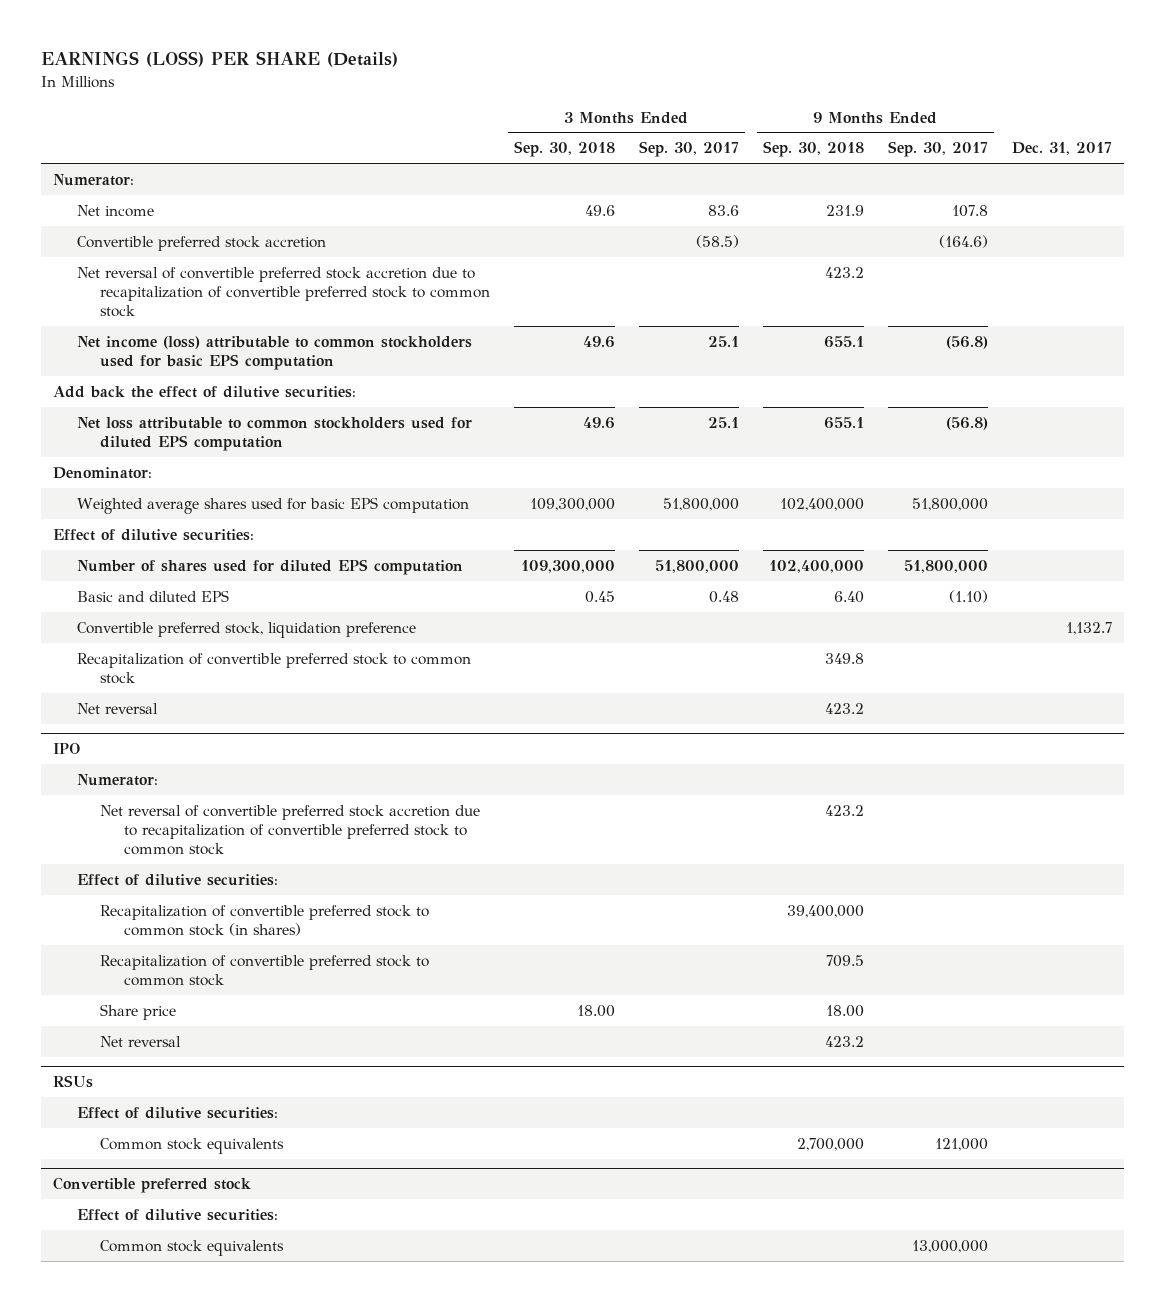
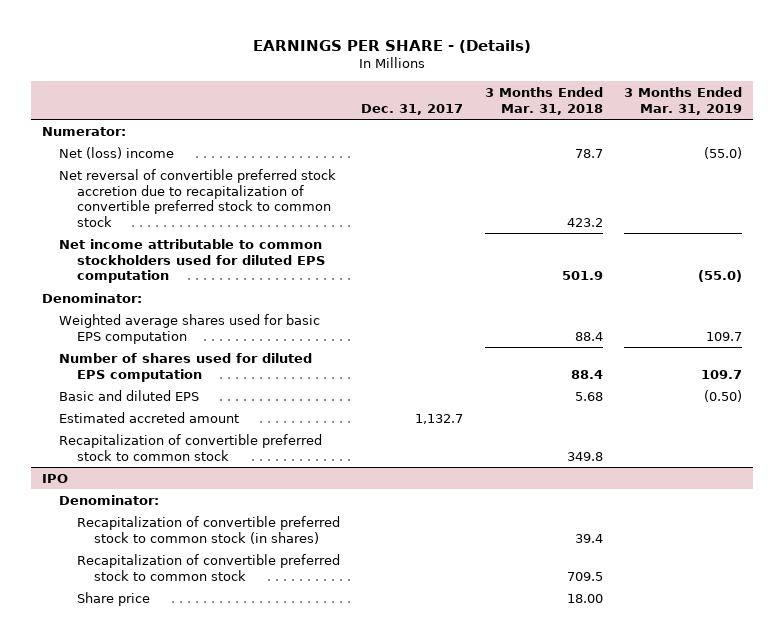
- EARNINGS (LOSS) PER SHARE (Details)
+ EARNINGS PER SHARE - (Details)
- | 3 Months Ended Sep. 30, 2018 | 3 Months Ended Sep. 30, 2017 | 9 Months Ended Sep. 30, 2018 | 9 Months Ended Sep. 30, 2017 | Dec. 31, 2017
+ | Dec. 31, 2017 | 3 Months Ended Mar. 31, 2018 | 3 Months Ended Mar. 31, 2019
- Net income | 49.6 | 83.6 | 231.9 | 107.8 |
- Convertible preferred stock accretion | | (58.5) | | (164.6) |
+ Net (loss) income | | 78.7 | (55.0)
- Net income (loss) attributable to common stockholders used for basic EPS computation | 49.6 | 25.1 | 655.1 | (56.8) |
- Add back the effect of dilutive securities:
- Net loss attributable to common stockholders used for diluted EPS computation | 49.6 | 25.1 | 655.1 | (56.8) |
+ Net income attributable to common stockholders used for diluted EPS computation | | 501.9 | (55.0)
- Effect of dilutive securities:
- Convertible preferred stock, liquidation preference | | | | | 1,132.7
+ Estimated accreted amount | 1,132.7 | |
- Net reversal | | | 423.2 | |
@ IPO
- Numerator:
- Net reversal of convertible preferred stock accretion due to recapitalization of convertible preferred stock to common stock | | | 423.2 | |
- Effect of dilutive securities:
+ Denominator:
- Net reversal | | | 423.2 | |
- RSUs
- Effect of dilutive securities:
- Common stock equivalents | | | 2,700,000 | 121,000 |
- Convertible preferred stock
- Effect of dilutive securities:
- Common stock equivalents | | | | 13,000,000 |

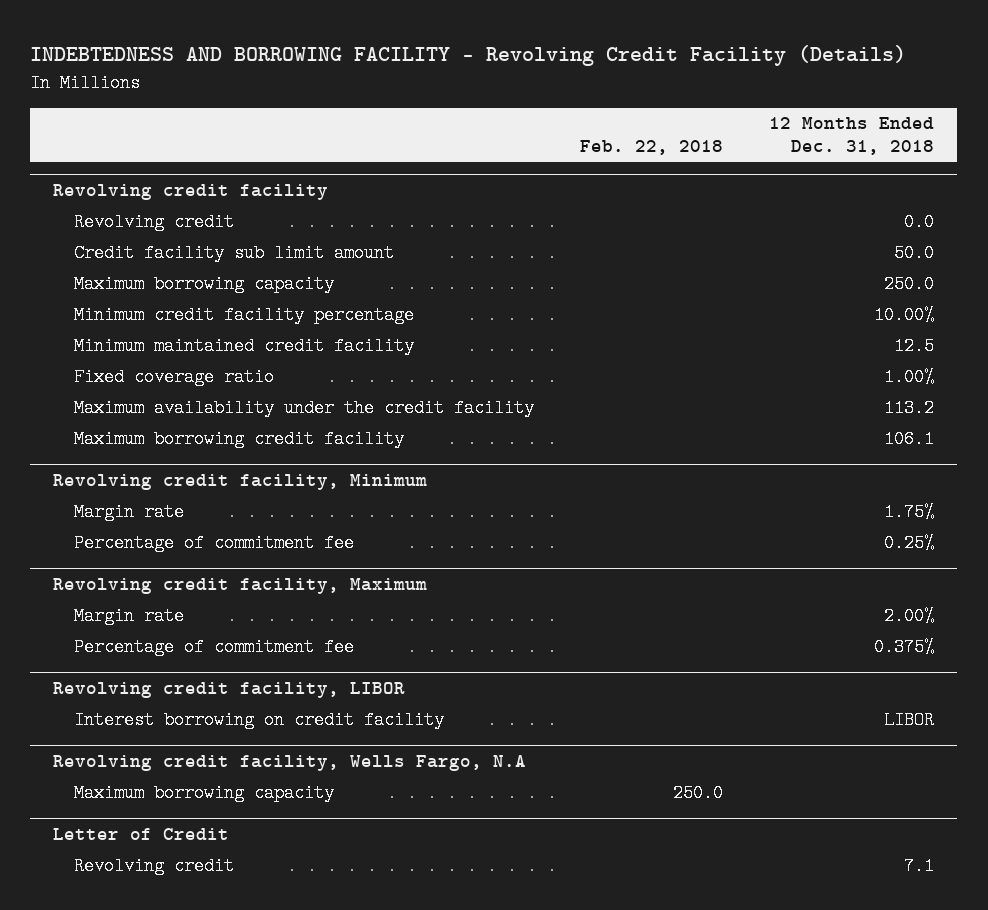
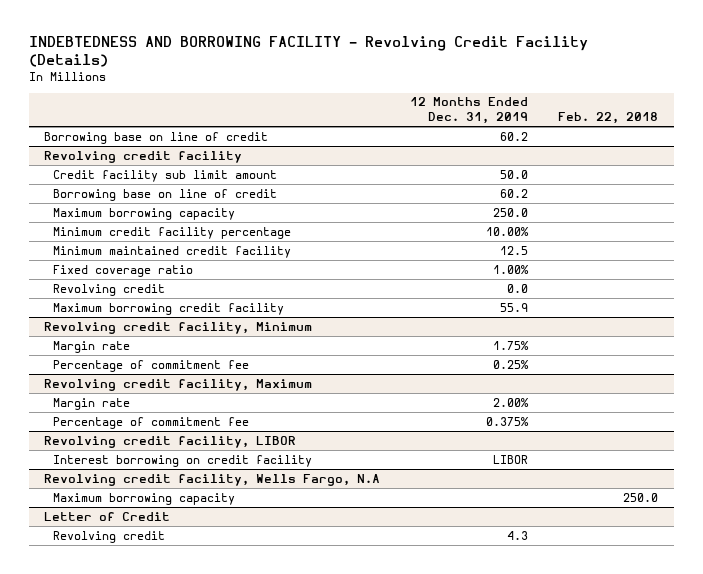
- | Feb. 22, 2018 | 12 Months Ended Dec. 31, 2018
+ | 12 Months Ended Dec. 31, 2019 | Feb. 22, 2018
+ Borrowing base on line of credit | 60.2 |
@ Revolving credit facility
+ Borrowing base on line of credit | 60.2 |
- Maximum availability under the credit facility | | 113.2
moved down: Revolving credit | 0.0 |

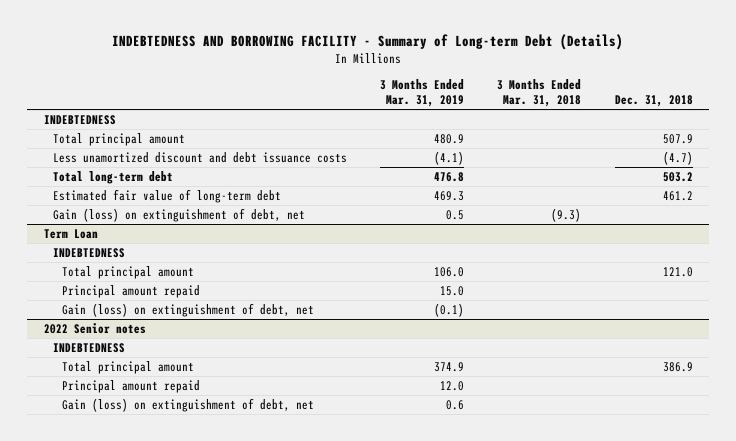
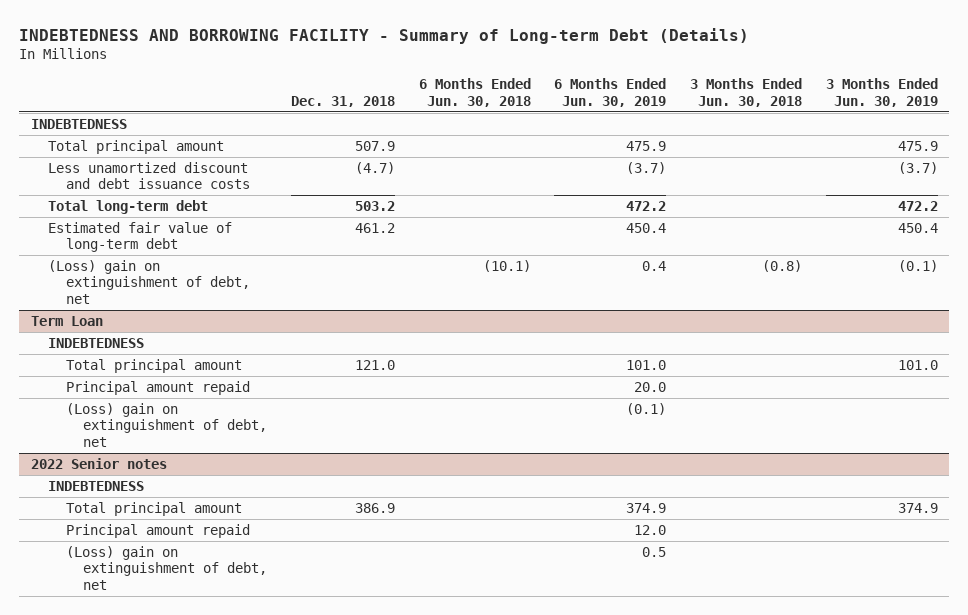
- | 3 Months Ended Mar. 31, 2019 | 3 Months Ended Mar. 31, 2018 | Dec. 31, 2018
+ | Dec. 31, 2018 | 6 Months Ended Jun. 30, 2018 | 6 Months Ended Jun. 30, 2019 | 3 Months Ended Jun. 30, 2018 | 3 Months Ended Jun. 30, 2019
- Gain (loss) on extinguishment of debt, net | 0.5 | (9.3) |
+ (Loss) gain on extinguishment of debt, net | | (10.1) | 0.4 | (0.8) | (0.1)
@ Term Loan
- Gain (loss) on extinguishment of debt, net | (0.1) | |
+ (Loss) gain on extinguishment of debt, net | | | (0.1) | |
@ 2022 Senior notes
- Gain (loss) on extinguishment of debt, net | 0.6 | |
+ (Loss) gain on extinguishment of debt, net | | | 0.5 | |

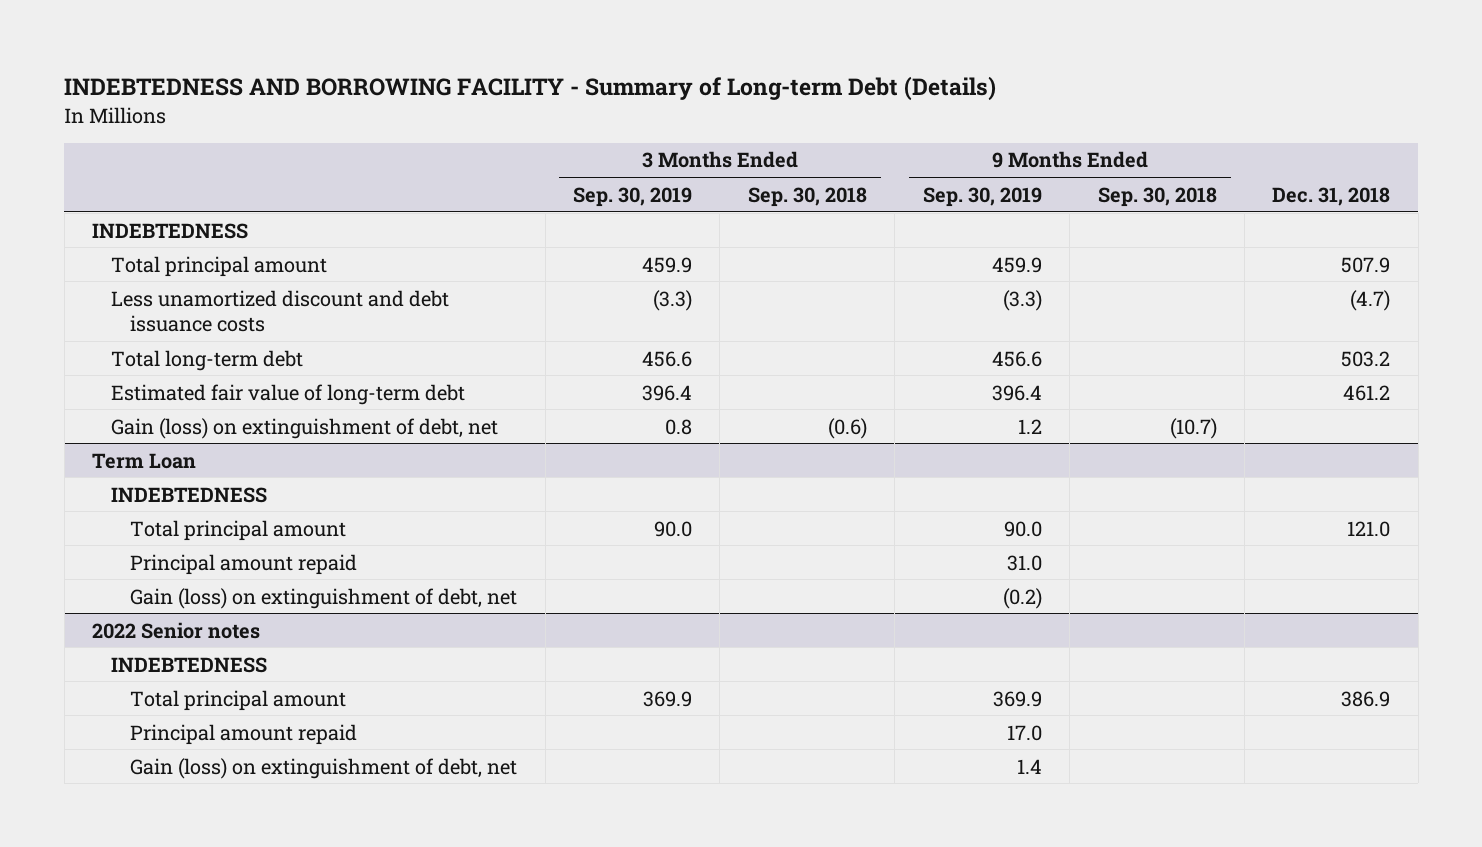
- | Dec. 31, 2018 | 6 Months Ended Jun. 30, 2018 | 6 Months Ended Jun. 30, 2019 | 3 Months Ended Jun. 30, 2018 | 3 Months Ended Jun. 30, 2019
+ | 3 Months Ended Sep. 30, 2019 | 3 Months Ended Sep. 30, 2018 | 9 Months Ended Sep. 30, 2019 | 9 Months Ended Sep. 30, 2018 | Dec. 31, 2018
- (Loss) gain on extinguishment of debt, net | | (10.1) | 0.4 | (0.8) | (0.1)
+ Gain (loss) on extinguishment of debt, net | 0.8 | (0.6) | 1.2 | (10.7) |
@ Term Loan
- (Loss) gain on extinguishment of debt, net | | | (0.1) | |
+ Gain (loss) on extinguishment of debt, net | | | (0.2) | |
@ 2022 Senior notes
- (Loss) gain on extinguishment of debt, net | | | 0.5 | |
+ Gain (loss) on extinguishment of debt, net | | | 1.4 | |

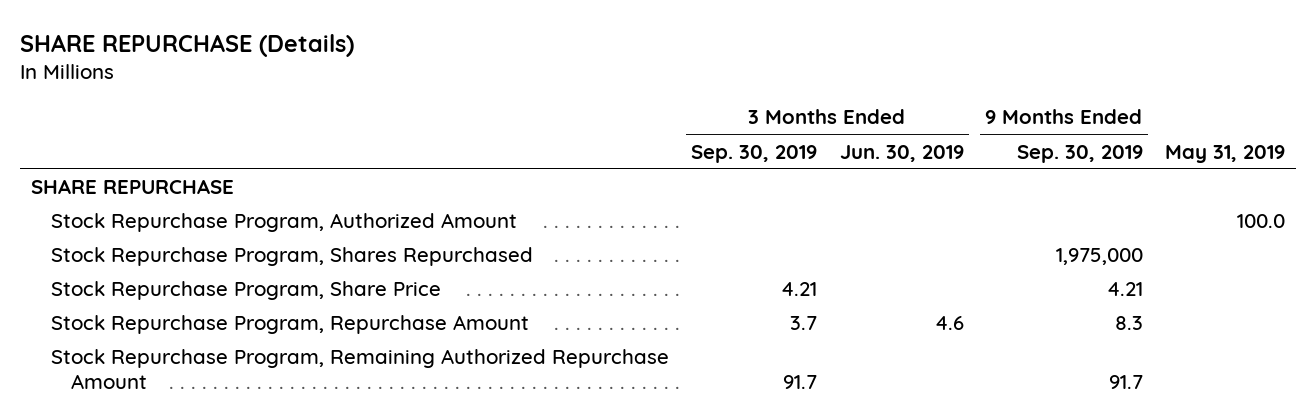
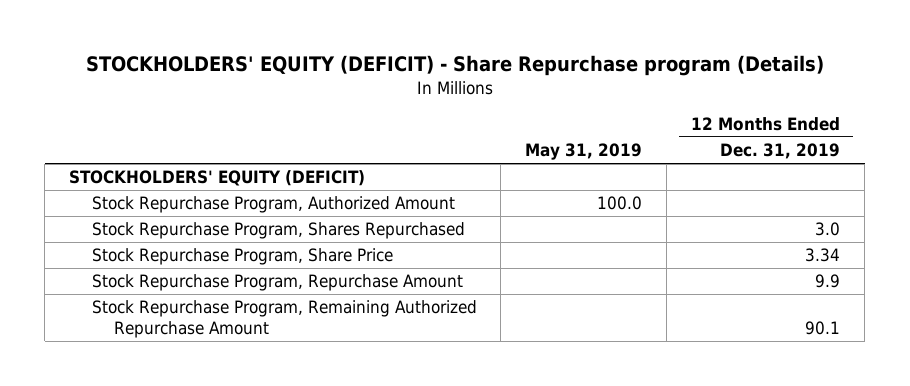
- SHARE REPURCHASE (Details)
+ STOCKHOLDERS' EQUITY (DEFICIT) - Share Repurchase program (Details)
- | 3 Months Ended Sep. 30, 2019 | 3 Months Ended Jun. 30, 2019 | 9 Months Ended Sep. 30, 2019 | May 31, 2019
+ | May 31, 2019 | 12 Months Ended Dec. 31, 2019
- SHARE REPURCHASE
+ STOCKHOLDERS' EQUITY (DEFICIT)

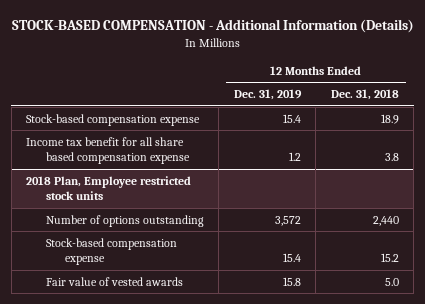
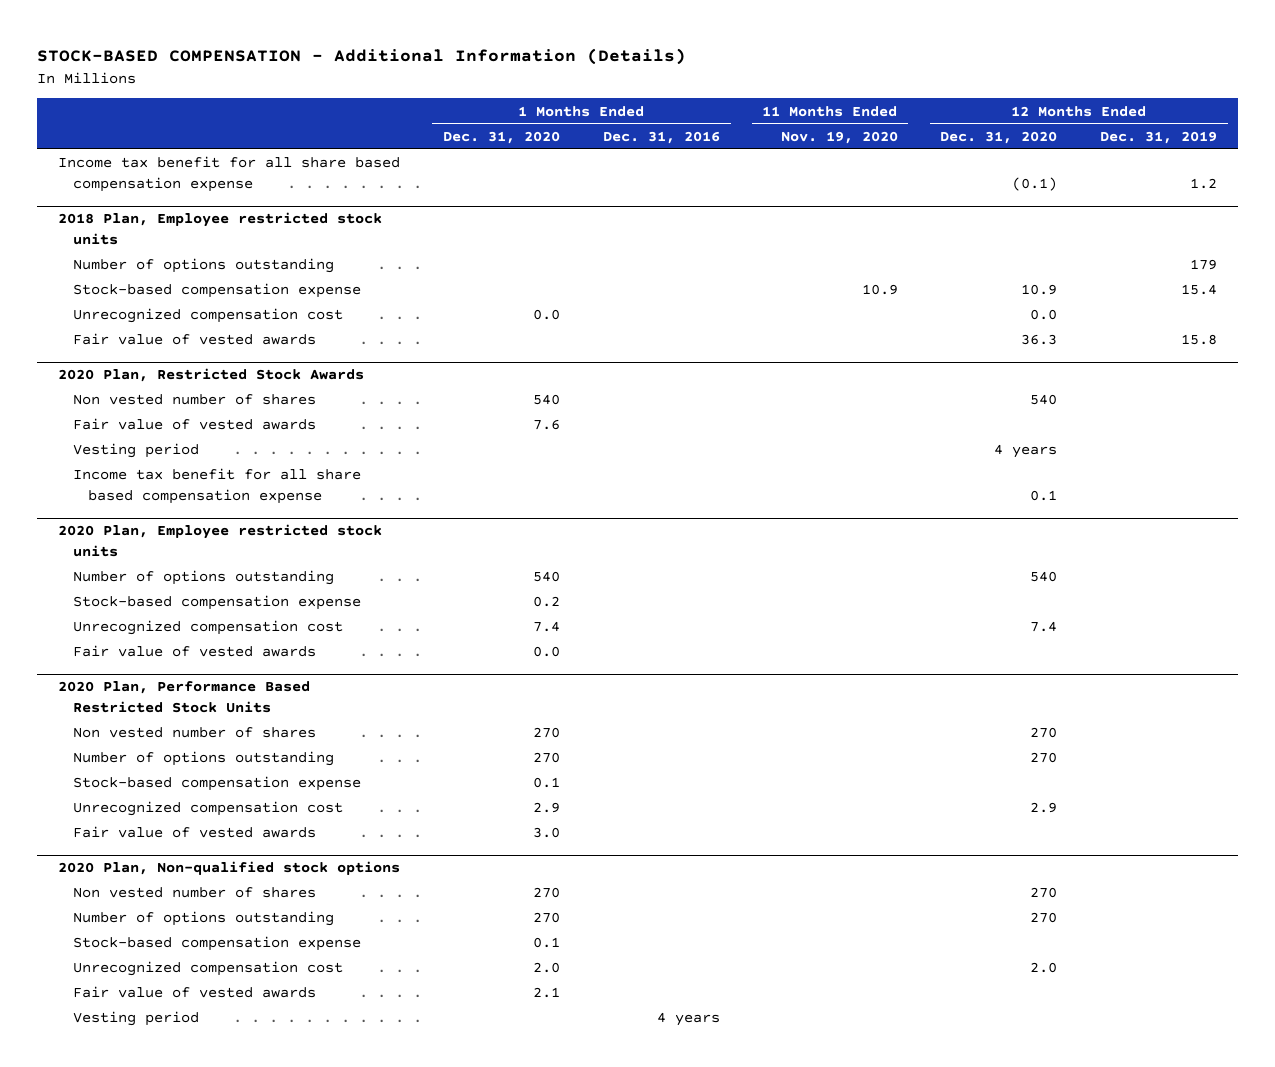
- | 12 Months Ended Dec. 31, 2019 | 12 Months Ended Dec. 31, 2018
+ | 1 Months Ended Dec. 31, 2020 | 1 Months Ended Dec. 31, 2016 | 11 Months Ended Nov. 19, 2020 | 12 Months Ended Dec. 31, 2020 | 12 Months Ended Dec. 31, 2019
- Stock-based compensation expense | 15.4 | 18.9
@ 2018 Plan, Employee restricted stock units
- Number of options outstanding | 3,572 | 2,440
+ Number of options outstanding | | | | | 179
+ Unrecognized compensation cost | 0.0 | | | 0.0 |
+ 2020 Plan, Restricted Stock Awards
+ Non vested number of shares | 540 | | | 540 |
+ Fair value of vested awards | 7.6 | | | |
+ Vesting period | | | | 4 years |
+ Income tax benefit for all share based compensation expense | | | | 0.1 |
+ 2020 Plan, Employee restricted stock units
+ Number of options outstanding | 540 | | | 540 |
+ Stock-based compensation expense | 0.2 | | | |
+ Unrecognized compensation cost | 7.4 | | | 7.4 |
+ Fair value of vested awards | 0.0 | | | |
+ 2020 Plan, Performance Based Restricted Stock Units
+ Non vested number of shares | 270 | | | 270 |
+ Number of options outstanding | 270 | | | 270 |
+ Stock-based compensation expense | 0.1 | | | |
+ Unrecognized compensation cost | 2.9 | | | 2.9 |
+ Fair value of vested awards | 3.0 | | | |
+ 2020 Plan, Non-qualified stock options
+ Non vested number of shares | 270 | | | 270 |
+ Number of options outstanding | 270 | | | 270 |
+ Stock-based compensation expense | 0.1 | | | |
+ Unrecognized compensation cost | 2.0 | | | 2.0 |
+ Fair value of vested awards | 2.1 | | | |
+ Vesting period | | 4 years | | |

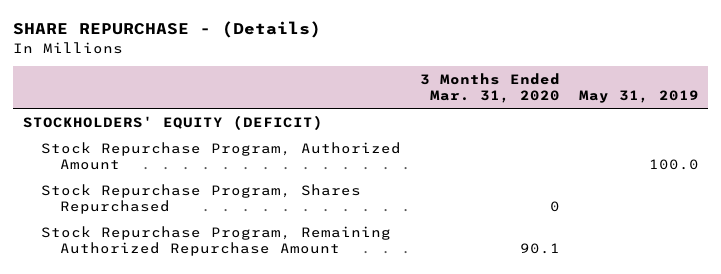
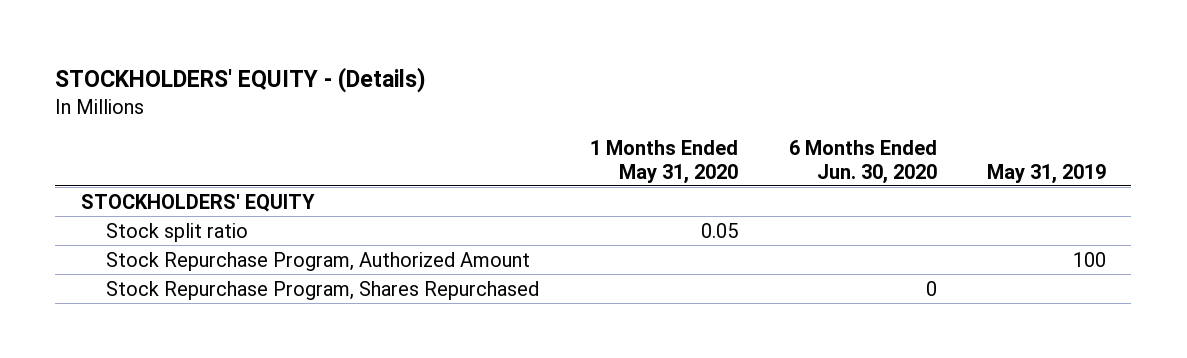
- SHARE REPURCHASE - (Details)
+ STOCKHOLDERS' EQUITY - (Details)
- | 3 Months Ended Mar. 31, 2020 | May 31, 2019
+ | 1 Months Ended May 31, 2020 | 6 Months Ended Jun. 30, 2020 | May 31, 2019
- STOCKHOLDERS' EQUITY (DEFICIT)
- Stock Repurchase Program, Authorized Amount | | 100.0
+ STOCKHOLDERS' EQUITY
+ Stock split ratio | 0.05 | |
+ Stock Repurchase Program, Authorized Amount | | | 100
- Stock Repurchase Program, Remaining Authorized Repurchase Amount | 90.1 |

